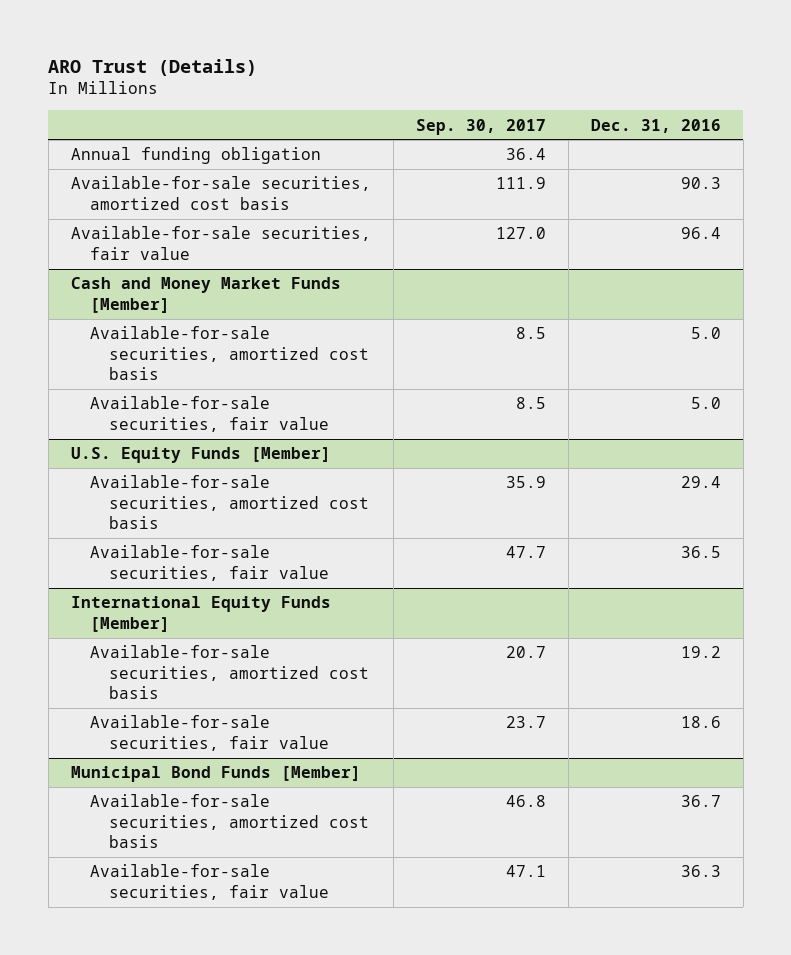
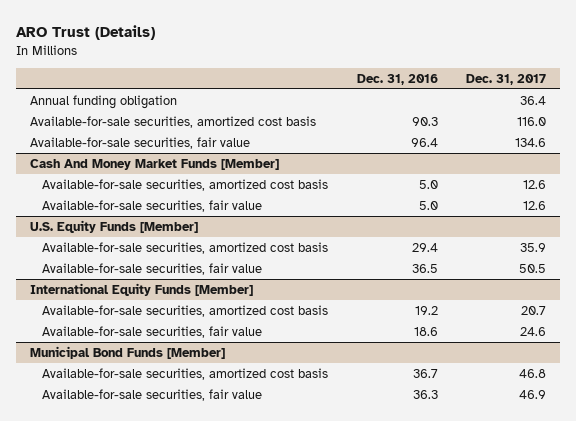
- | Sep. 30, 2017 | Dec. 31, 2016
+ | Dec. 31, 2016 | Dec. 31, 2017
- Cash and Money Market Funds [Member]
+ Cash And Money Market Funds [Member]

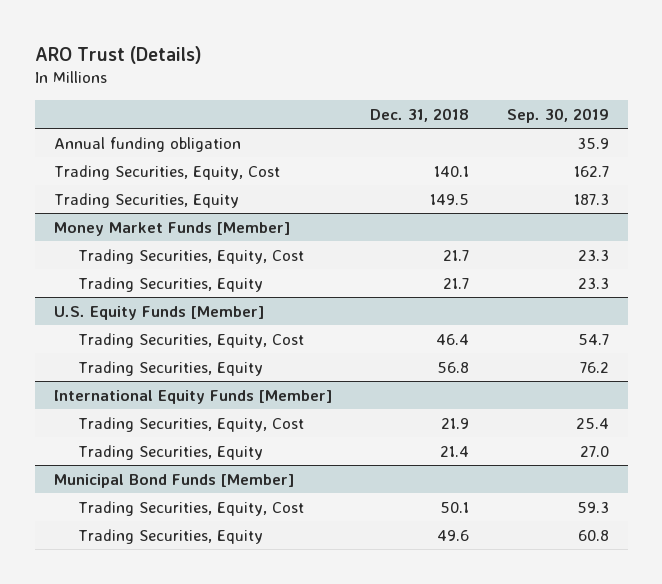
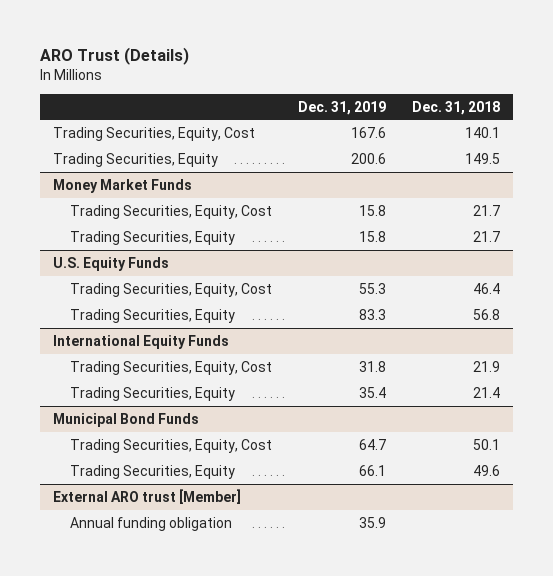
- | Dec. 31, 2018 | Sep. 30, 2019
+ | Dec. 31, 2019 | Dec. 31, 2018
- Annual funding obligation | | 35.9
- Money Market Funds [Member]
+ Money Market Funds
- U.S. Equity Funds [Member]
+ U.S. Equity Funds
- International Equity Funds [Member]
+ International Equity Funds
- Municipal Bond Funds [Member]
+ Municipal Bond Funds
+ External ARO trust [Member]
+ Annual funding obligation | 35.9 |

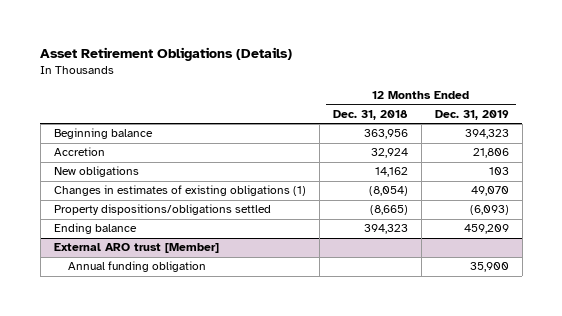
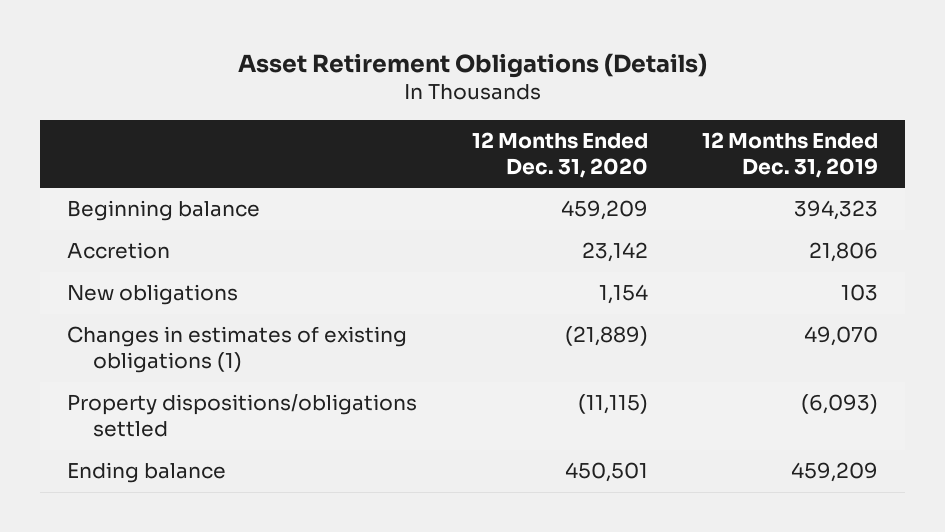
- | 12 Months Ended Dec. 31, 2018 | 12 Months Ended Dec. 31, 2019
+ | 12 Months Ended Dec. 31, 2020 | 12 Months Ended Dec. 31, 2019
- External ARO trust [Member]
- Annual funding obligation | | 35,900

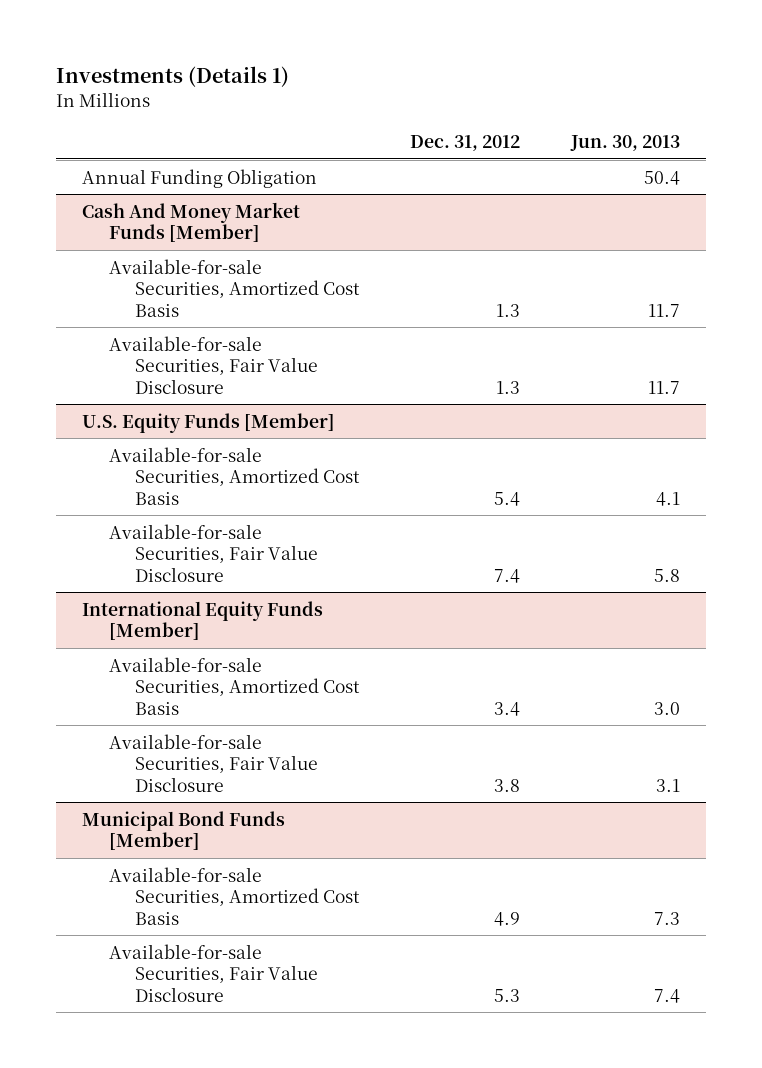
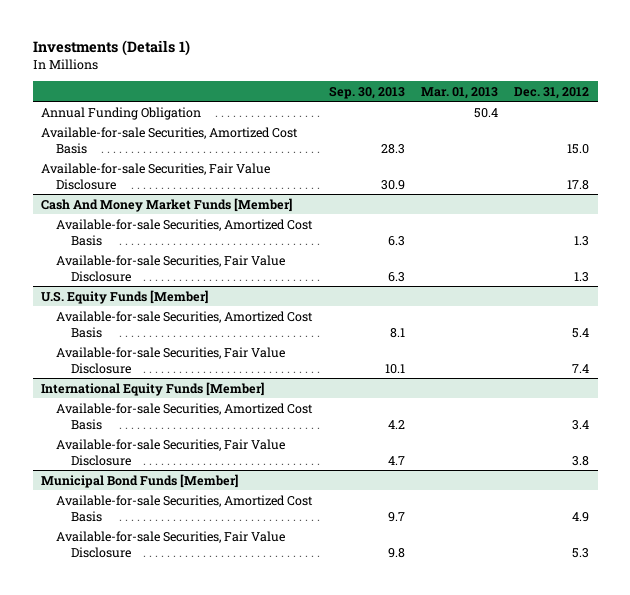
- | Dec. 31, 2012 | Jun. 30, 2013
+ | Sep. 30, 2013 | Mar. 01, 2013 | Dec. 31, 2012
+ Available-for-sale Securities, Amortized Cost Basis | 28.3 | | 15.0
+ Available-for-sale Securities, Fair Value Disclosure | 30.9 | | 17.8

